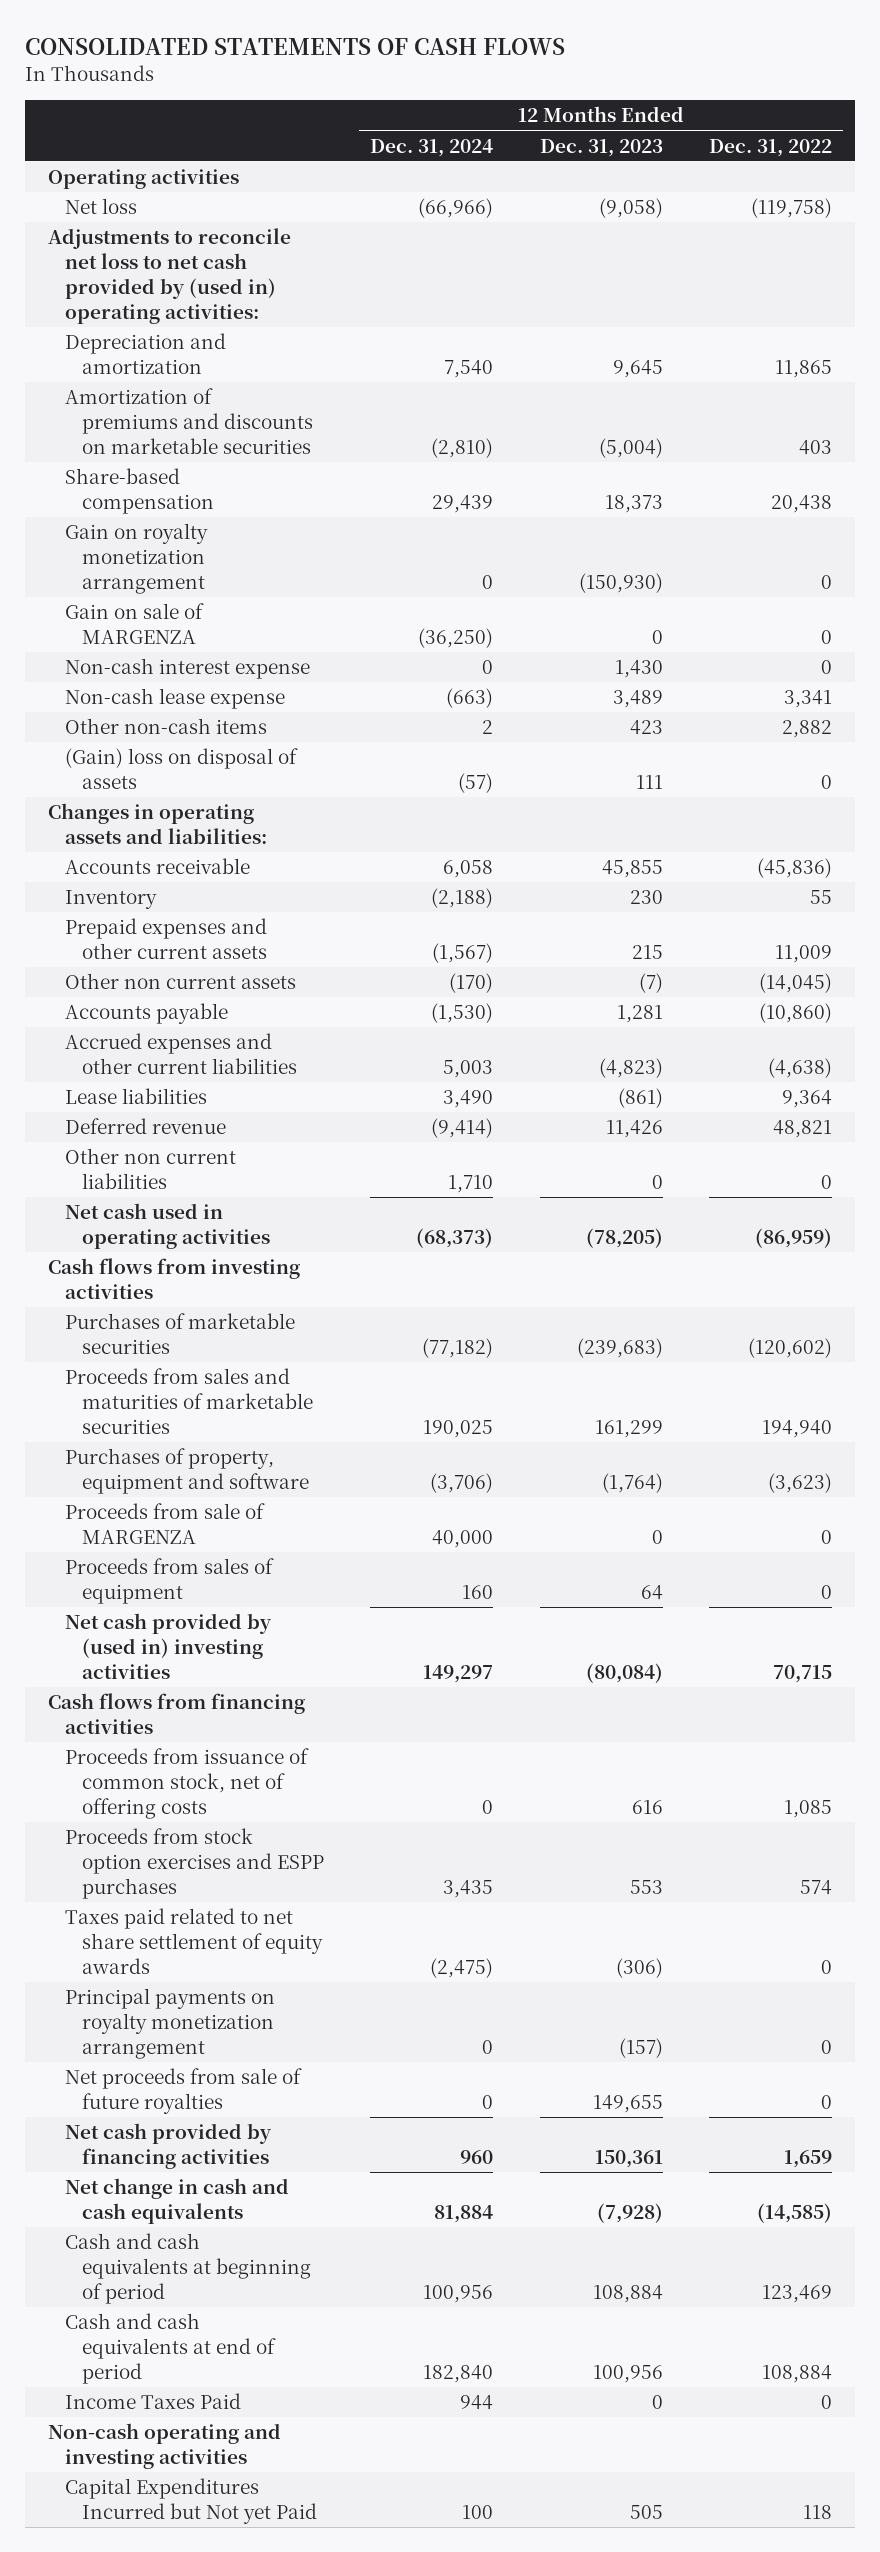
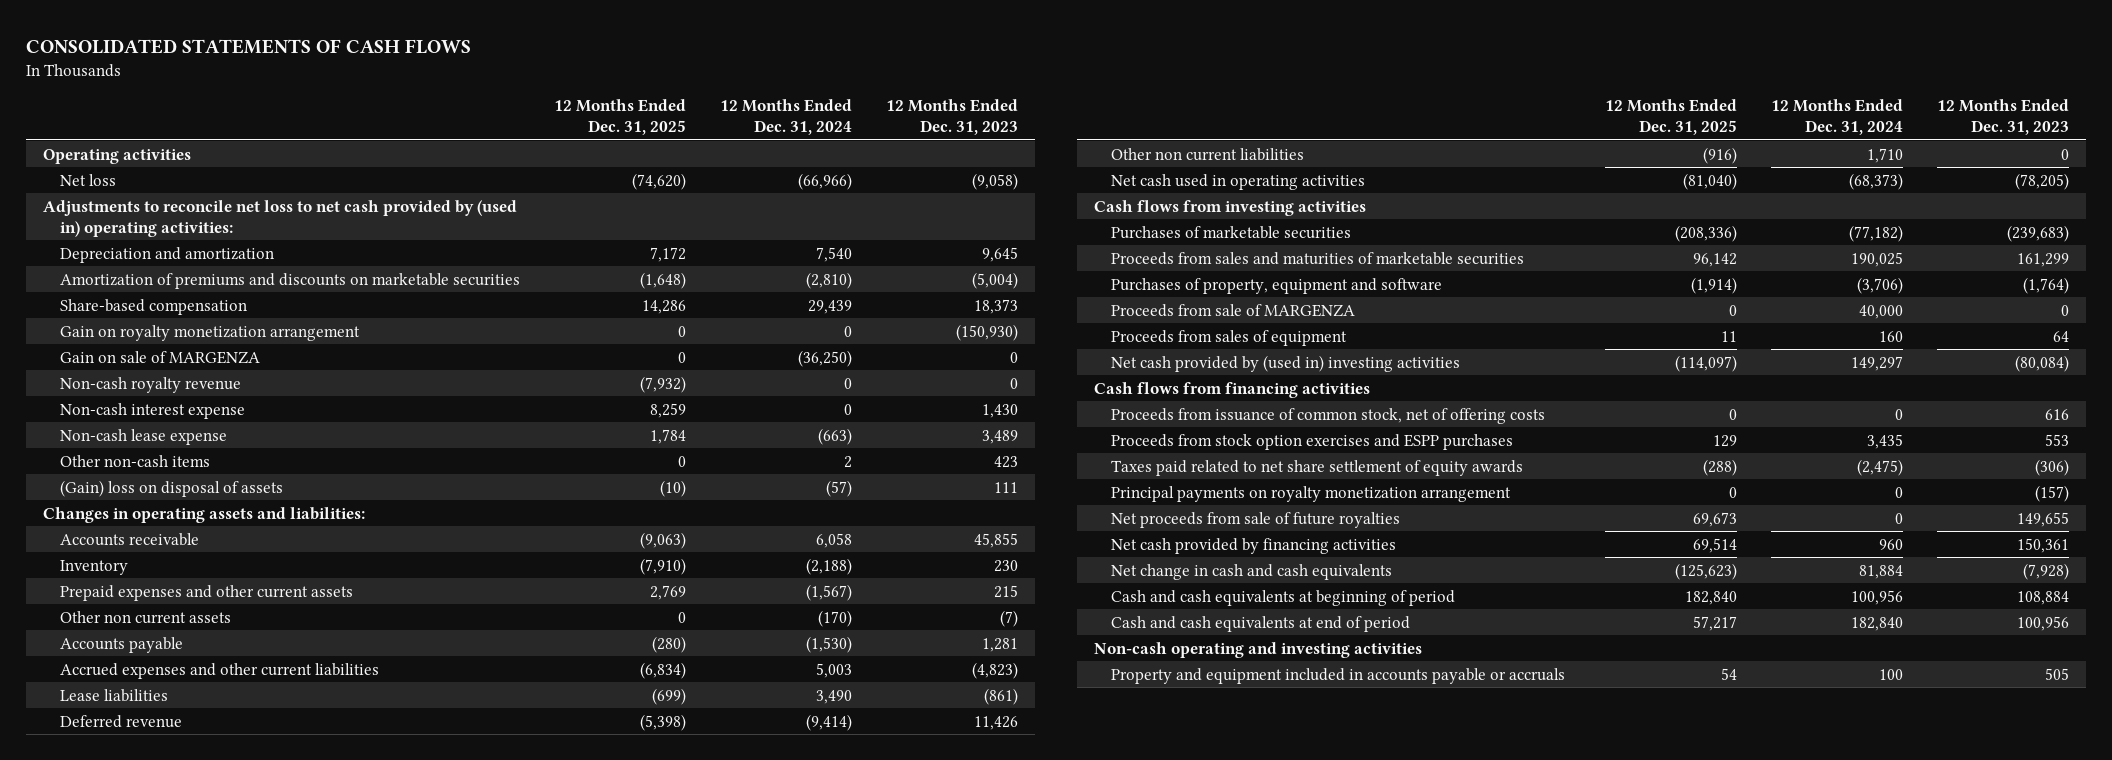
- | 12 Months Ended Dec. 31, 2024 | 12 Months Ended Dec. 31, 2023 | 12 Months Ended Dec. 31, 2022
+ | 12 Months Ended Dec. 31, 2025 | 12 Months Ended Dec. 31, 2024 | 12 Months Ended Dec. 31, 2023
+ Non-cash royalty revenue | (7,932) | 0 | 0
- Income Taxes Paid | 944 | 0 | 0
- Capital Expenditures Incurred but Not yet Paid | 100 | 505 | 118
+ Property and equipment included in accounts payable or accruals | 54 | 100 | 505

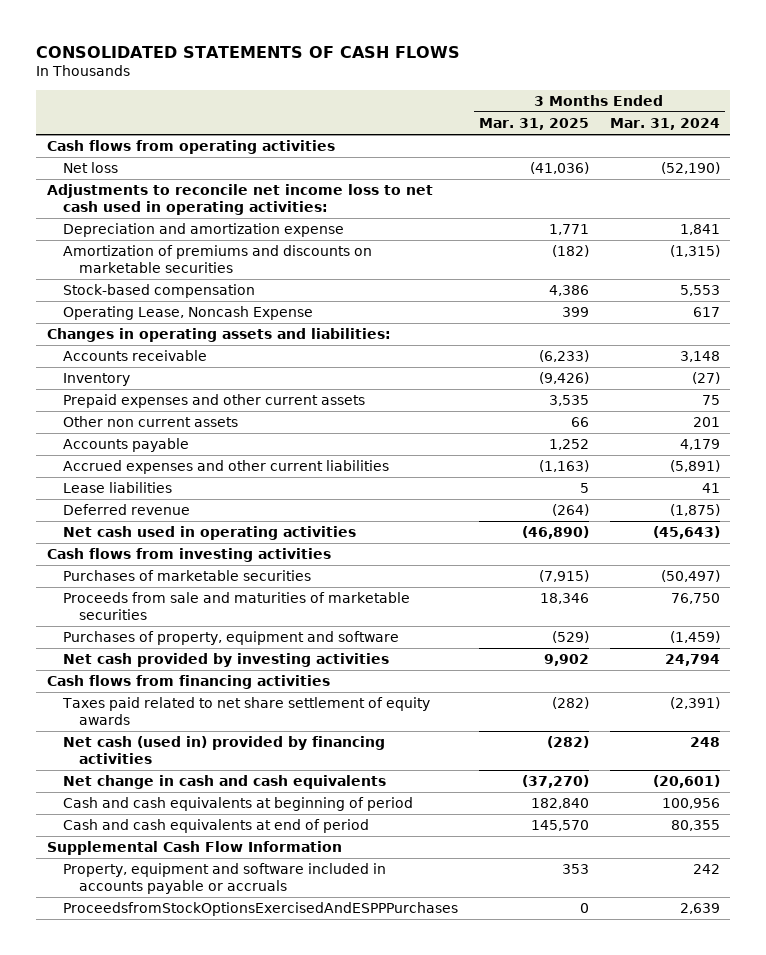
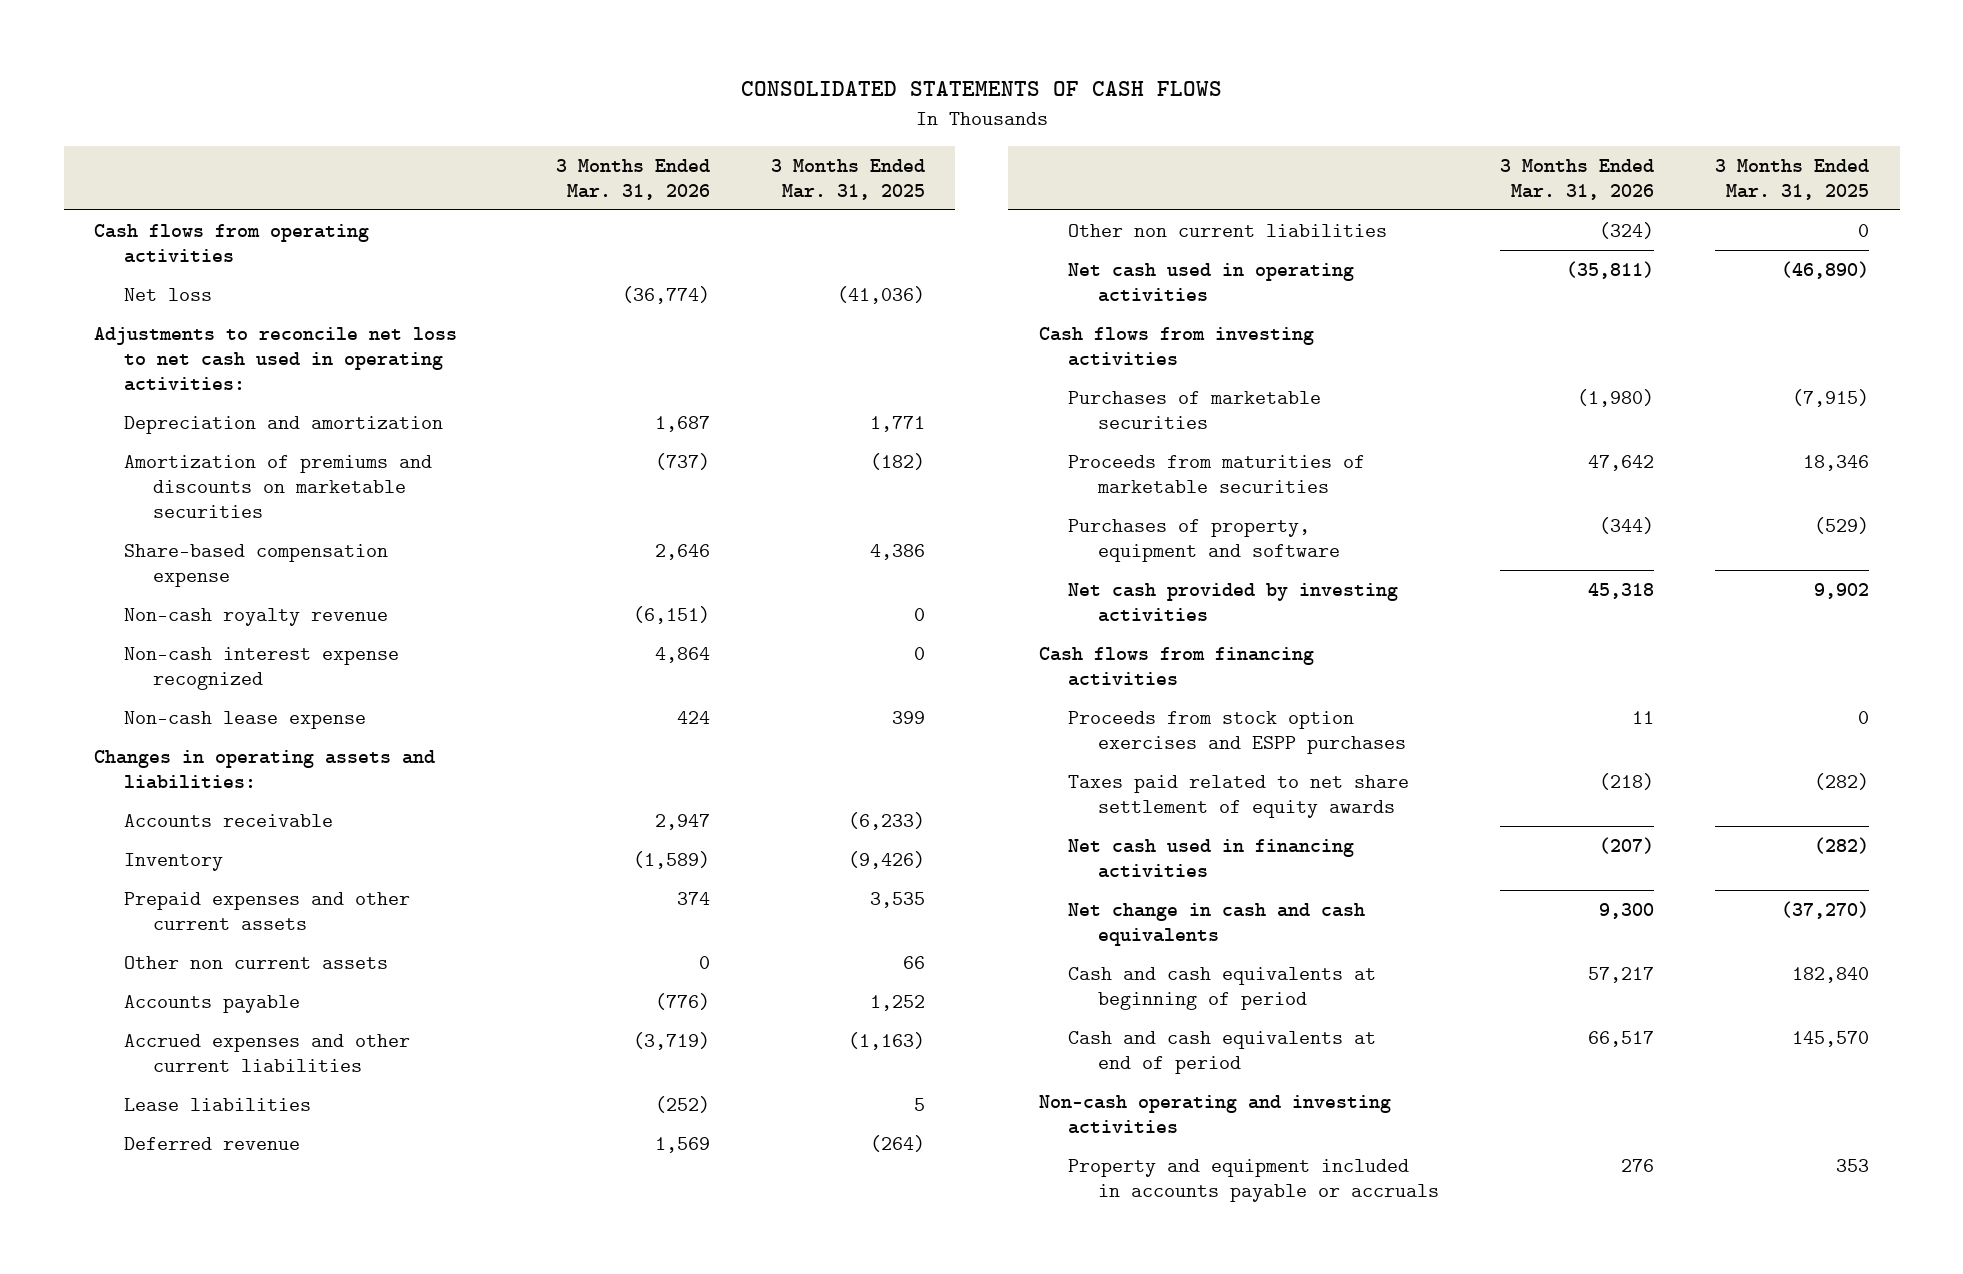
- | 3 Months Ended Mar. 31, 2025 | 3 Months Ended Mar. 31, 2024
+ | 3 Months Ended Mar. 31, 2026 | 3 Months Ended Mar. 31, 2025
- Adjustments to reconcile net income loss to net cash used in operating activities:
- Depreciation and amortization expense | 1,771 | 1,841
+ Adjustments to reconcile net loss to net cash used in operating activities:
+ Depreciation and amortization | 1,687 | 1,771
- Stock-based compensation | 4,386 | 5,553
- Operating Lease, Noncash Expense | 399 | 617
+ Share-based compensation expense | 2,646 | 4,386
+ Non-cash royalty revenue | (6,151) | 0
+ Non-cash interest expense recognized | 4,864 | 0
+ Non-cash lease expense | 424 | 399
+ Other non current liabilities | (324) | 0
- Proceeds from sale and maturities of marketable securities | 18,346 | 76,750
+ Proceeds from maturities of marketable securities | 47,642 | 18,346
+ Proceeds from stock option exercises and ESPP purchases | 11 | 0
- Net cash (used in) provided by financing activities | (282) | 248
+ Net cash used in financing activities | (207) | (282)
- Supplemental Cash Flow Information
- Property, equipment and software included in accounts payable or accruals | 353 | 242
- ProceedsfromStockOptionsExercisedAndESPPPurchases | 0 | 2,639
+ Non-cash operating and investing activities
+ Property and equipment included in accounts payable or accruals | 276 | 353

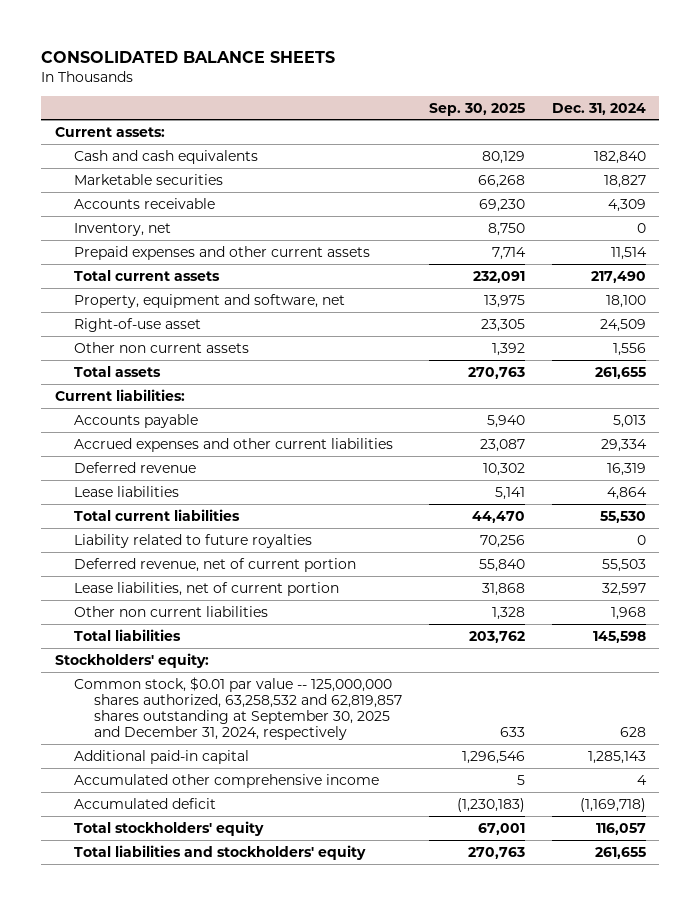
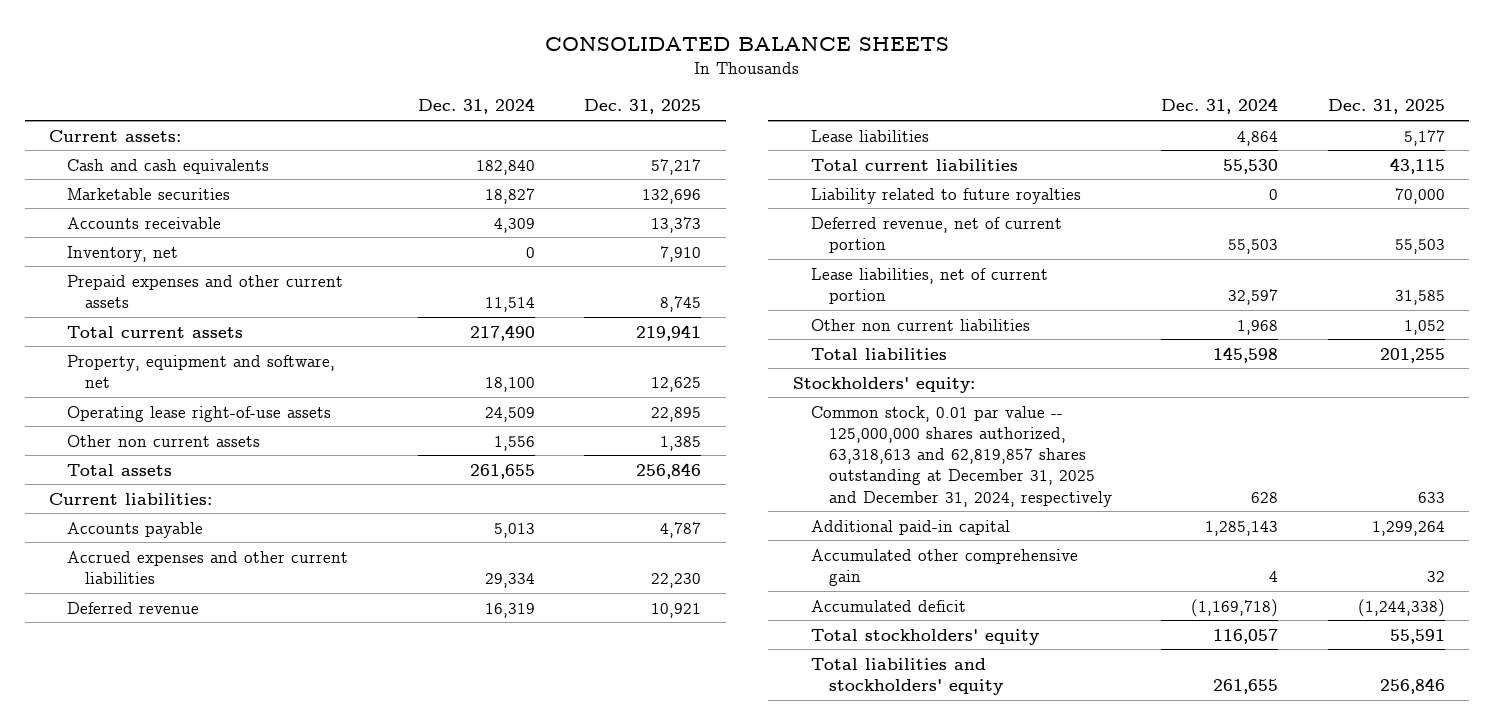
- | Sep. 30, 2025 | Dec. 31, 2024
+ | Dec. 31, 2024 | Dec. 31, 2025
- Right-of-use asset | 23,305 | 24,509
+ Operating lease right-of-use assets | 24,509 | 22,895
- Common stock, $0.01 par value -- 125,000,000 shares authorized, 63,258,532 and 62,819,857 shares outstanding at September 30, 2025 and December 31, 2024, respectively | 633 | 628
+ Common stock, 0.01 par value -- 125,000,000 shares authorized, 63,318,613 and 62,819,857 shares outstanding at December 31, 2025 and December 31, 2024, respectively | 628 | 633
- Accumulated other comprehensive income | 5 | 4
+ Accumulated other comprehensive gain | 4 | 32

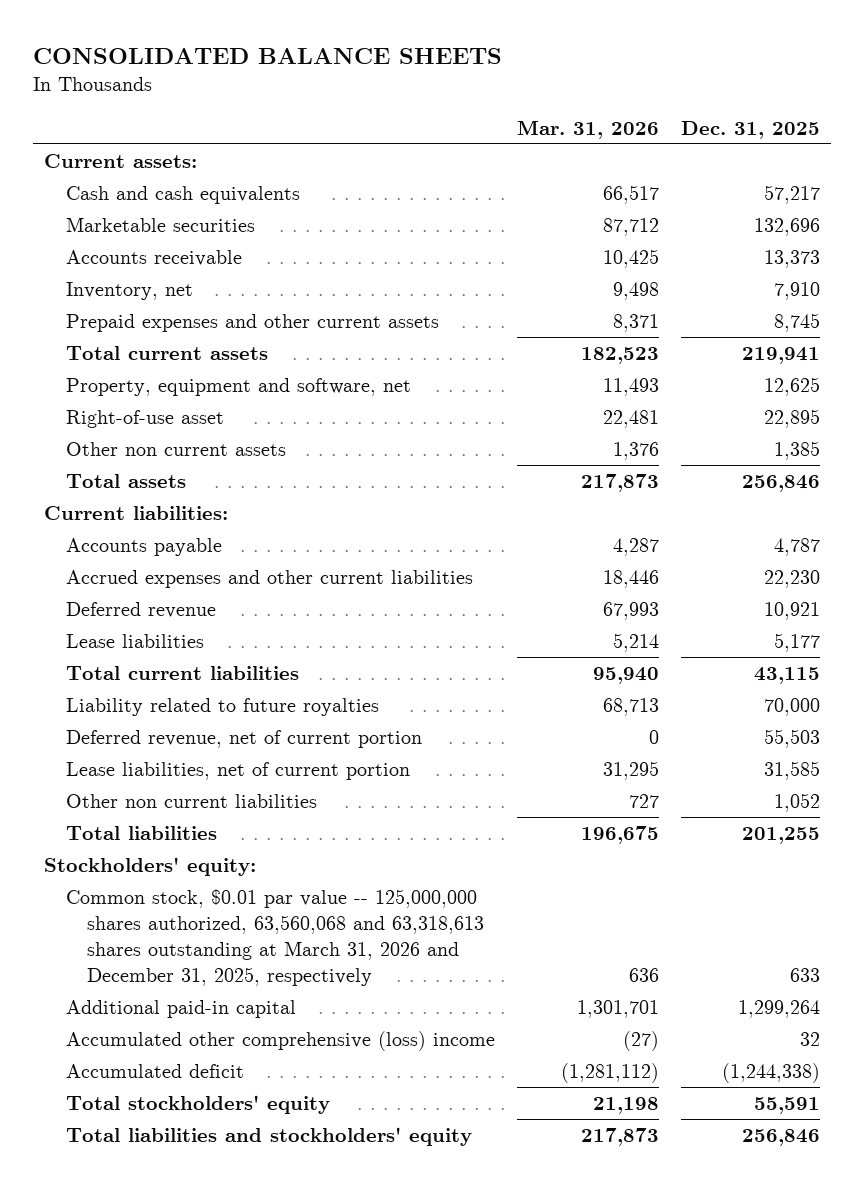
- | Dec. 31, 2024 | Dec. 31, 2025
+ | Mar. 31, 2026 | Dec. 31, 2025
- Operating lease right-of-use assets | 24,509 | 22,895
+ Right-of-use asset | 22,481 | 22,895
- Common stock, 0.01 par value -- 125,000,000 shares authorized, 63,318,613 and 62,819,857 shares outstanding at December 31, 2025 and December 31, 2024, respectively | 628 | 633
+ Common stock, $0.01 par value -- 125,000,000 shares authorized, 63,560,068 and 63,318,613 shares outstanding at March 31, 2026 and December 31, 2025, respectively | 636 | 633
- Accumulated other comprehensive gain | 4 | 32
+ Accumulated other comprehensive (loss) income | (27) | 32

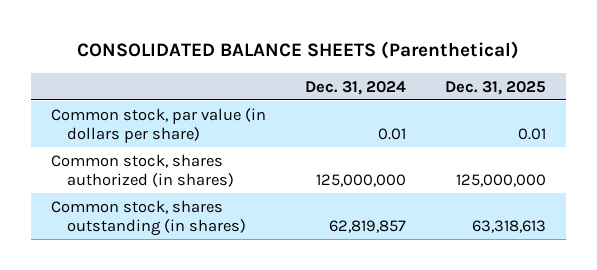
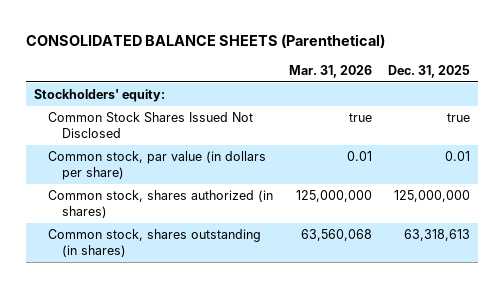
- | Dec. 31, 2024 | Dec. 31, 2025
+ | Mar. 31, 2026 | Dec. 31, 2025
+ Stockholders' equity:
+ Common Stock Shares Issued Not Disclosed | true | true

